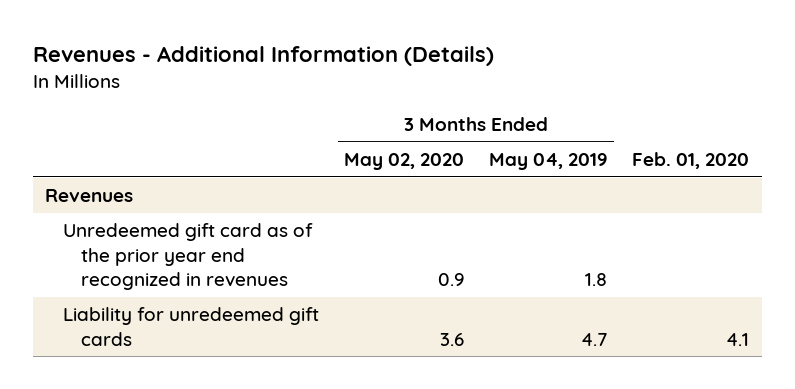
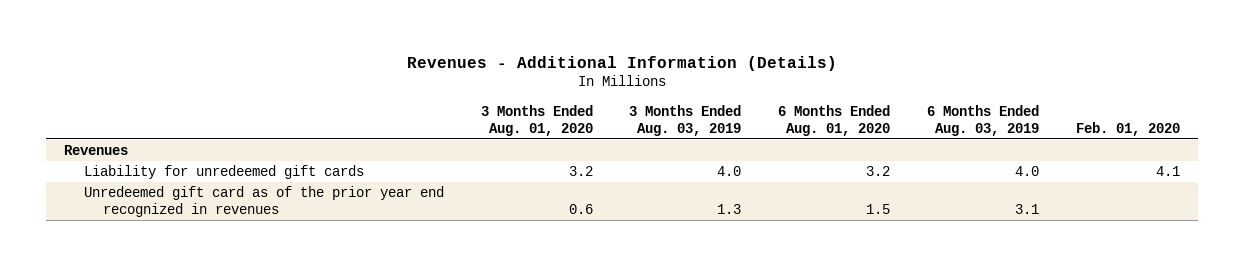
- | 3 Months Ended May 02, 2020 | 3 Months Ended May 04, 2019 | Feb. 01, 2020
+ | 3 Months Ended Aug. 01, 2020 | 3 Months Ended Aug. 03, 2019 | 6 Months Ended Aug. 01, 2020 | 6 Months Ended Aug. 03, 2019 | Feb. 01, 2020
moved down: Unredeemed gift card as of the prior year end recognized in revenues | 0.6 | 1.3 | 1.5 | 3.1 |

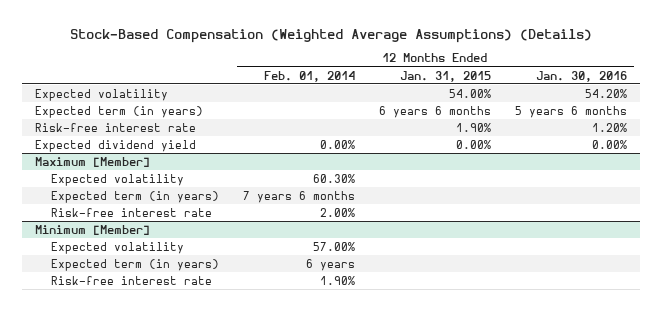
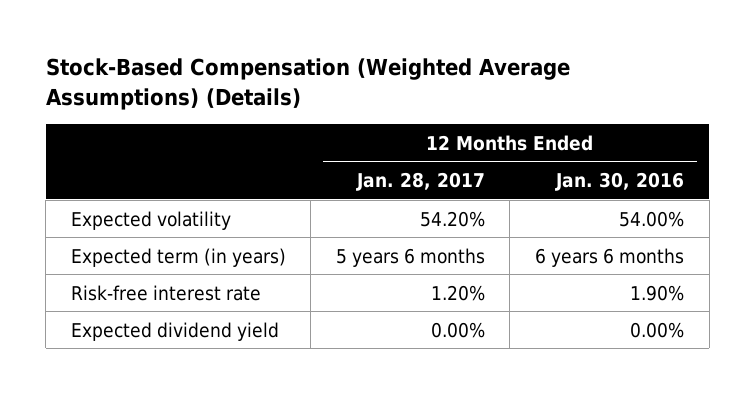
- | 12 Months Ended Feb. 01, 2014 | 12 Months Ended Jan. 31, 2015 | 12 Months Ended Jan. 30, 2016
+ | 12 Months Ended Jan. 28, 2017 | 12 Months Ended Jan. 30, 2016
- Expected volatility | | 54.00% | 54.20%
- Expected term (in years) | | 6 years 6 months | 5 years 6 months
- Risk-free interest rate | | 1.90% | 1.20%
+ Expected volatility | 54.20% | 54.00%
+ Expected term (in years) | 5 years 6 months | 6 years 6 months
+ Risk-free interest rate | 1.20% | 1.90%
- Maximum [Member]
- Expected volatility | 60.30% | |
- Expected term (in years) | 7 years 6 months | |
- Risk-free interest rate | 2.00% | |
- Minimum [Member]
- Expected volatility | 57.00% | |
- Expected term (in years) | 6 years | |
- Risk-free interest rate | 1.90% | |

